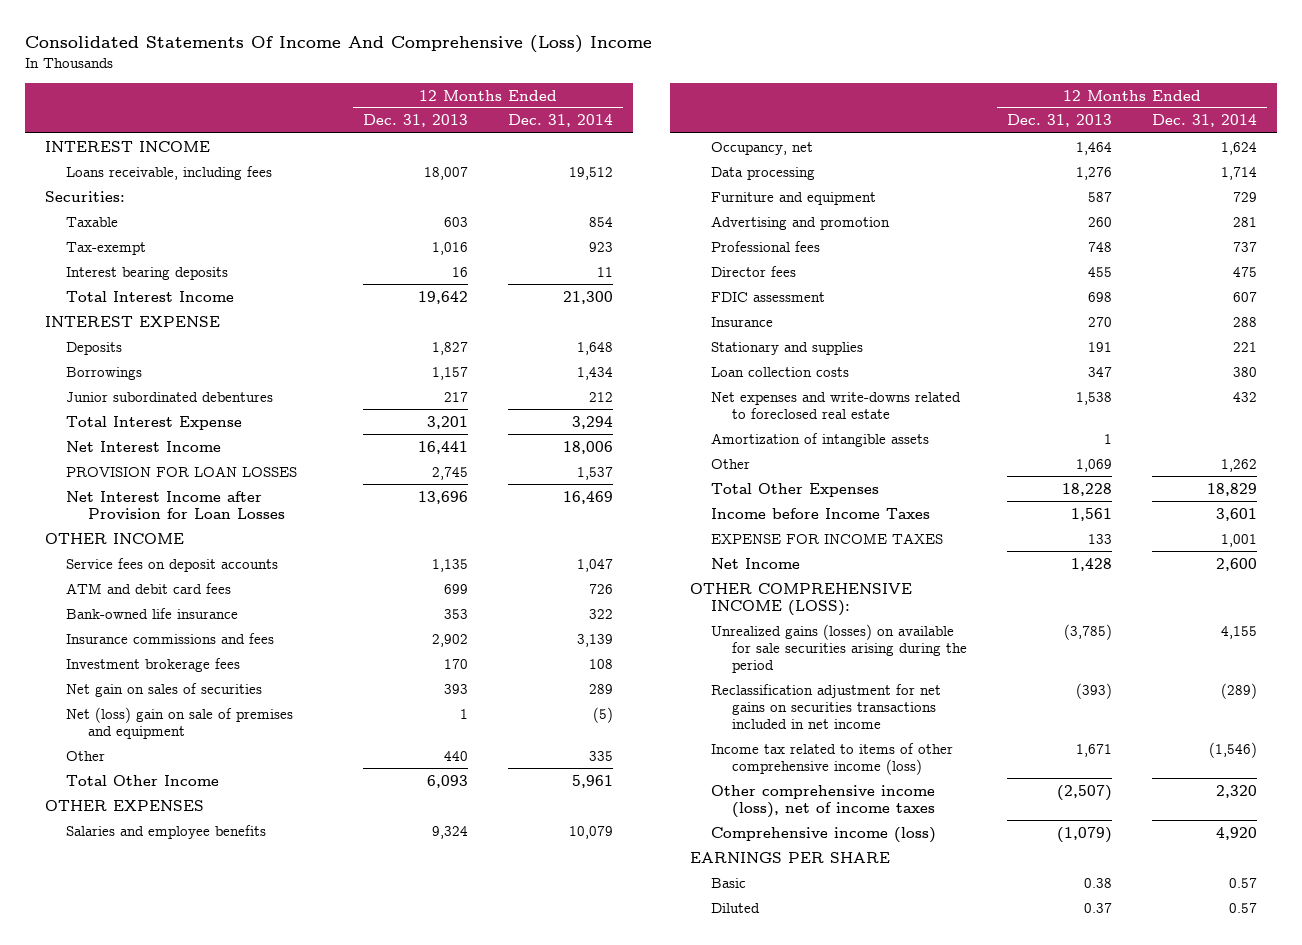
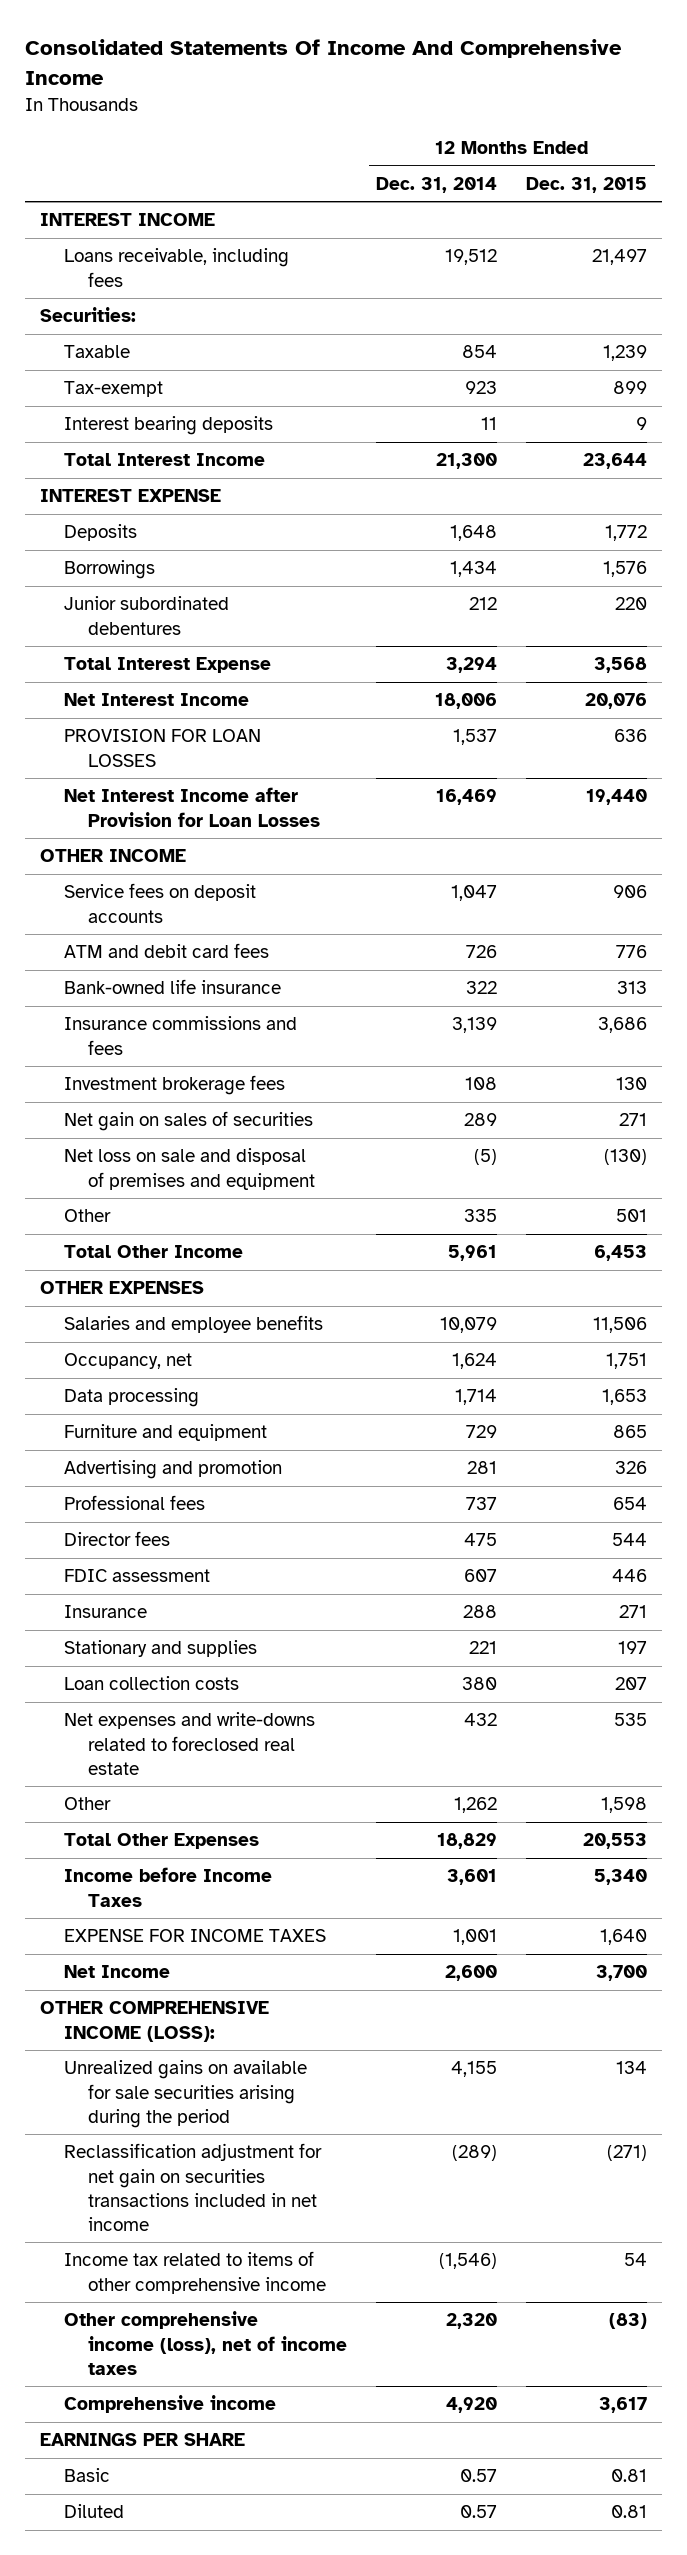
- Consolidated Statements Of Income And Comprehensive (Loss) Income
+ Consolidated Statements Of Income And Comprehensive Income
- | 12 Months Ended Dec. 31, 2013 | 12 Months Ended Dec. 31, 2014
+ | 12 Months Ended Dec. 31, 2014 | 12 Months Ended Dec. 31, 2015
- Net (loss) gain on sale of premises and equipment | 1 | (5)
+ Net loss on sale and disposal of premises and equipment | (5) | (130)
- Amortization of intangible assets | 1 |
- Unrealized gains (losses) on available for sale securities arising during the period | (3,785) | 4,155
- Reclassification adjustment for net gains on securities transactions included in net income | (393) | (289)
- Income tax related to items of other comprehensive income (loss) | 1,671 | (1,546)
+ Unrealized gains on available for sale securities arising during the period | 4,155 | 134
+ Reclassification adjustment for net gain on securities transactions included in net income | (289) | (271)
+ Income tax related to items of other comprehensive income | (1,546) | 54
- Comprehensive income (loss) | (1,079) | 4,920
+ Comprehensive income | 4,920 | 3,617

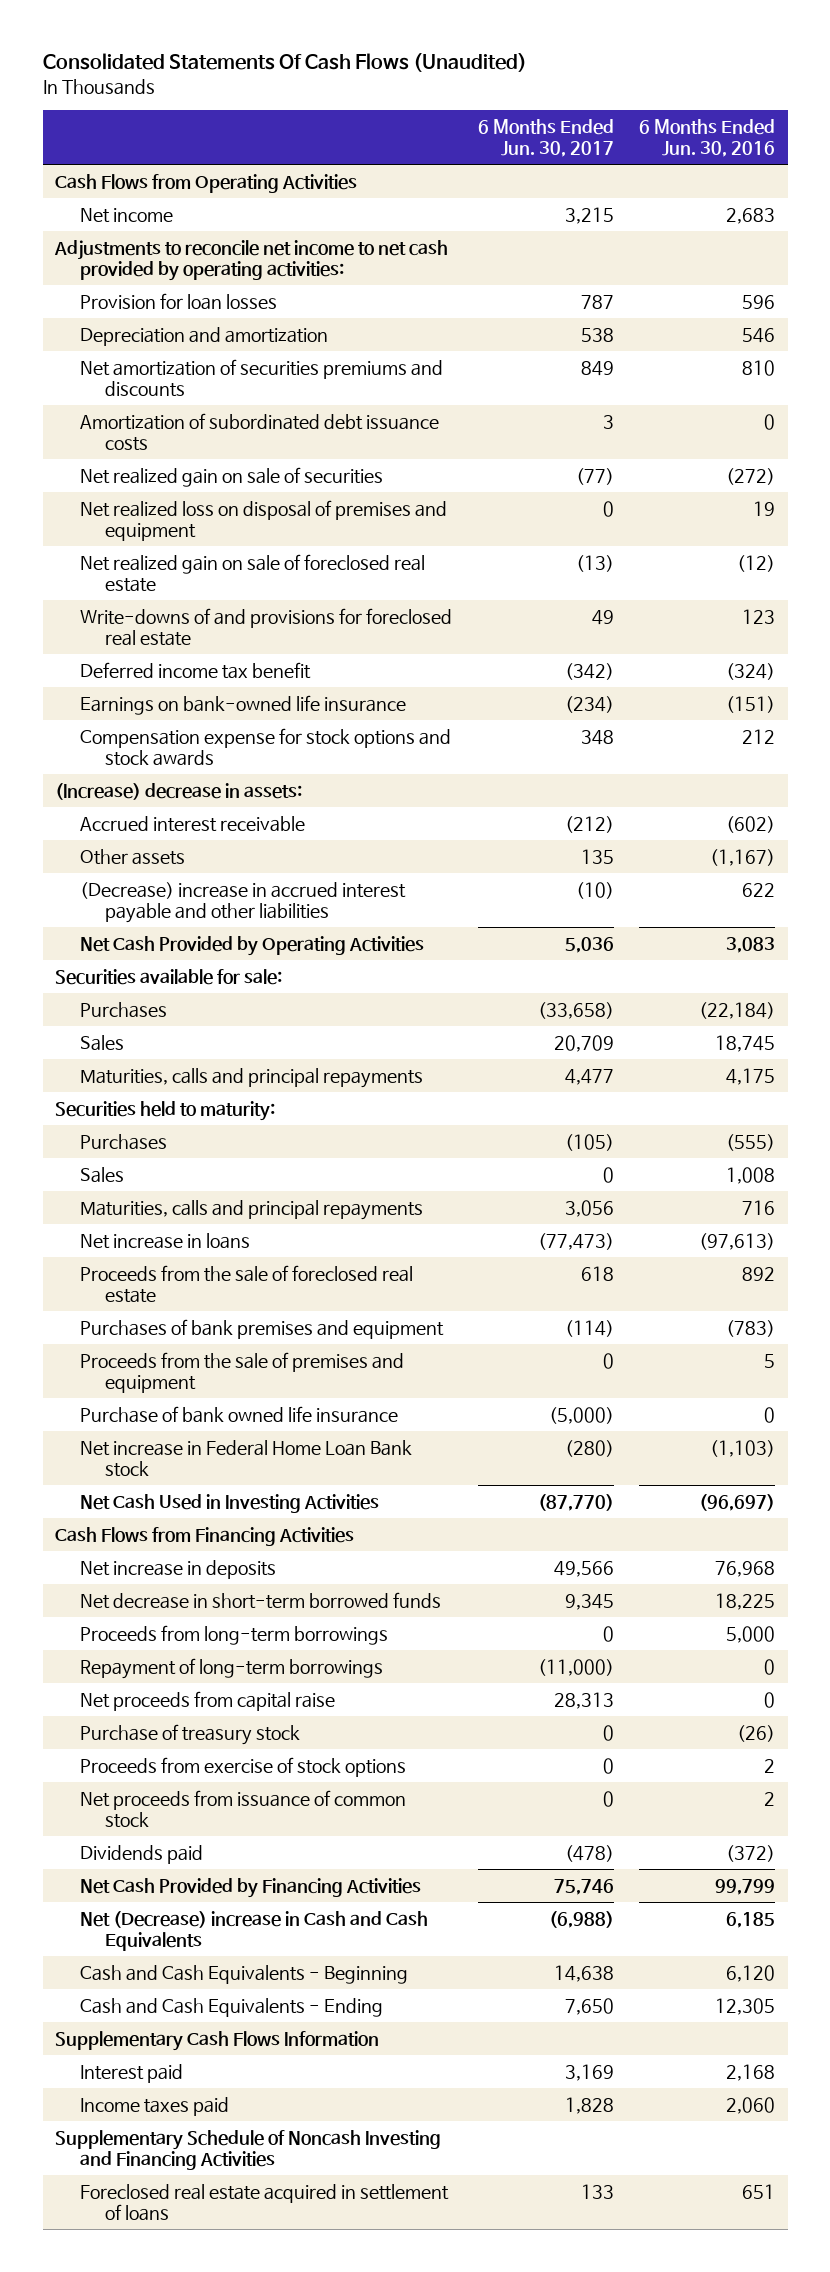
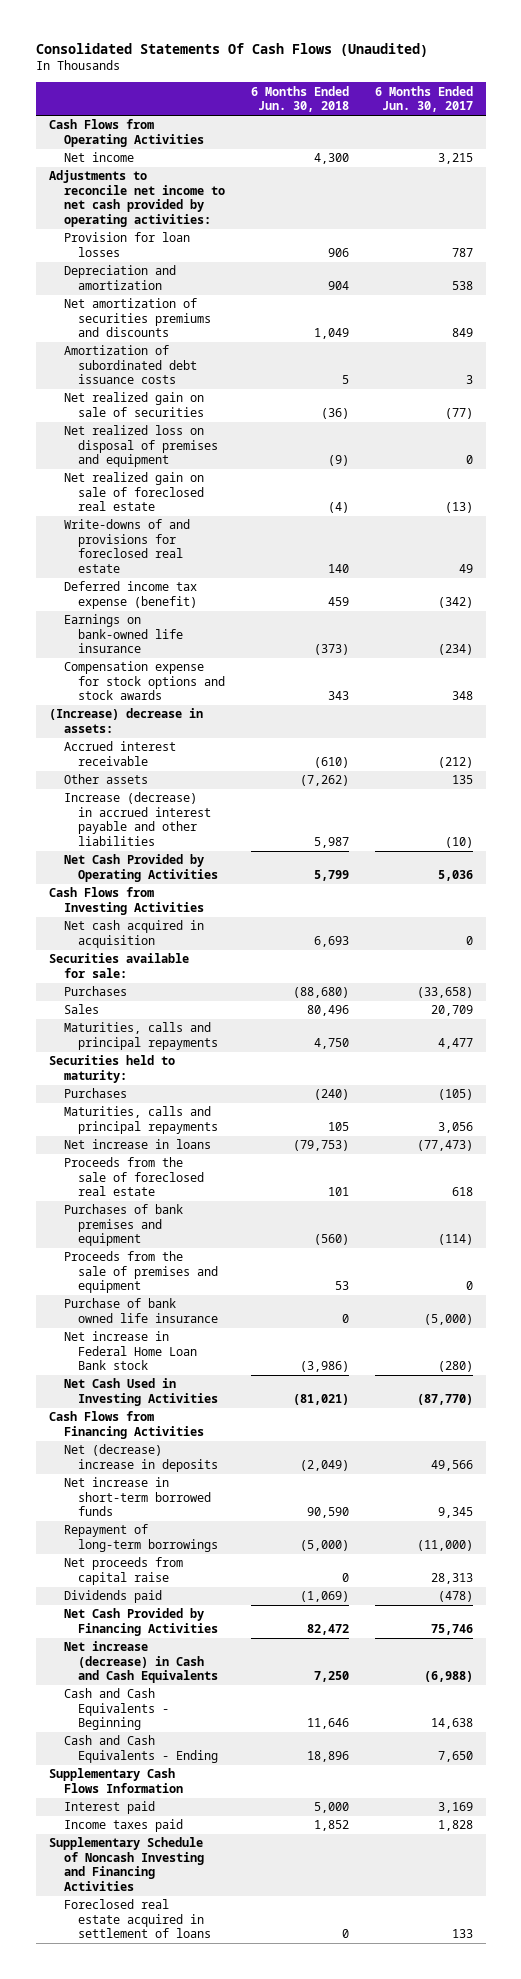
- | 6 Months Ended Jun. 30, 2017 | 6 Months Ended Jun. 30, 2016
+ | 6 Months Ended Jun. 30, 2018 | 6 Months Ended Jun. 30, 2017
- Deferred income tax benefit | (342) | (324)
+ Deferred income tax expense (benefit) | 459 | (342)
- (Decrease) increase in accrued interest payable and other liabilities | (10) | 622
+ Increase (decrease) in accrued interest payable and other liabilities | 5,987 | (10)
+ Cash Flows from Investing Activities
+ Net cash acquired in acquisition | 6,693 | 0
- Sales | 0 | 1,008
- Net increase in deposits | 49,566 | 76,968
- Net decrease in short-term borrowed funds | 9,345 | 18,225
- Proceeds from long-term borrowings | 0 | 5,000
+ Net (decrease) increase in deposits | (2,049) | 49,566
+ Net increase in short-term borrowed funds | 90,590 | 9,345
- Purchase of treasury stock | 0 | (26)
- Proceeds from exercise of stock options | 0 | 2
- Net proceeds from issuance of common stock | 0 | 2
- Net (Decrease) increase in Cash and Cash Equivalents | (6,988) | 6,185
+ Net increase (decrease) in Cash and Cash Equivalents | 7,250 | (6,988)

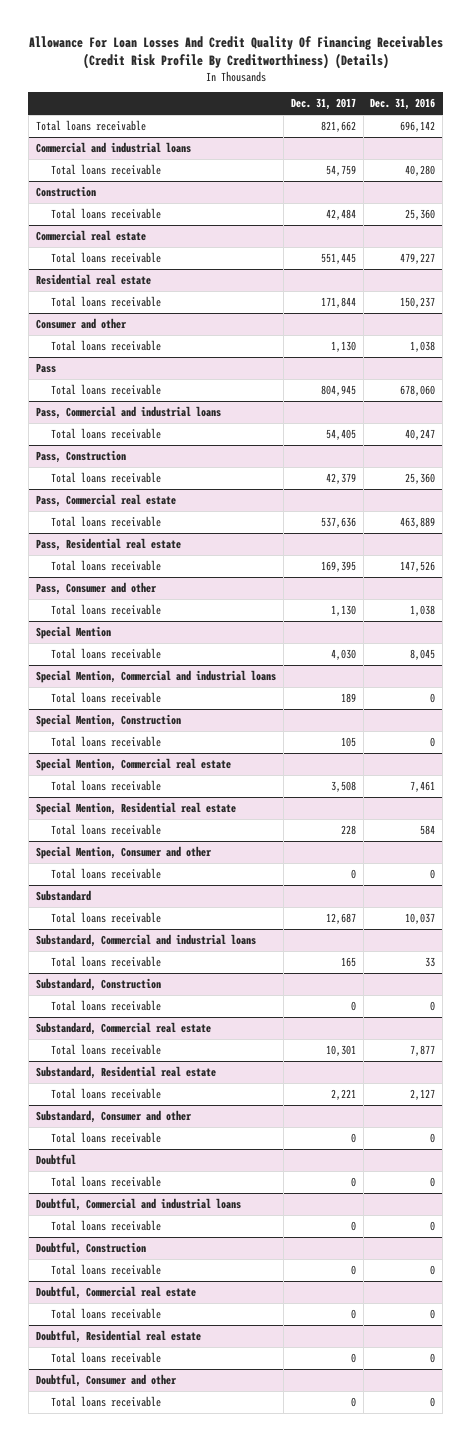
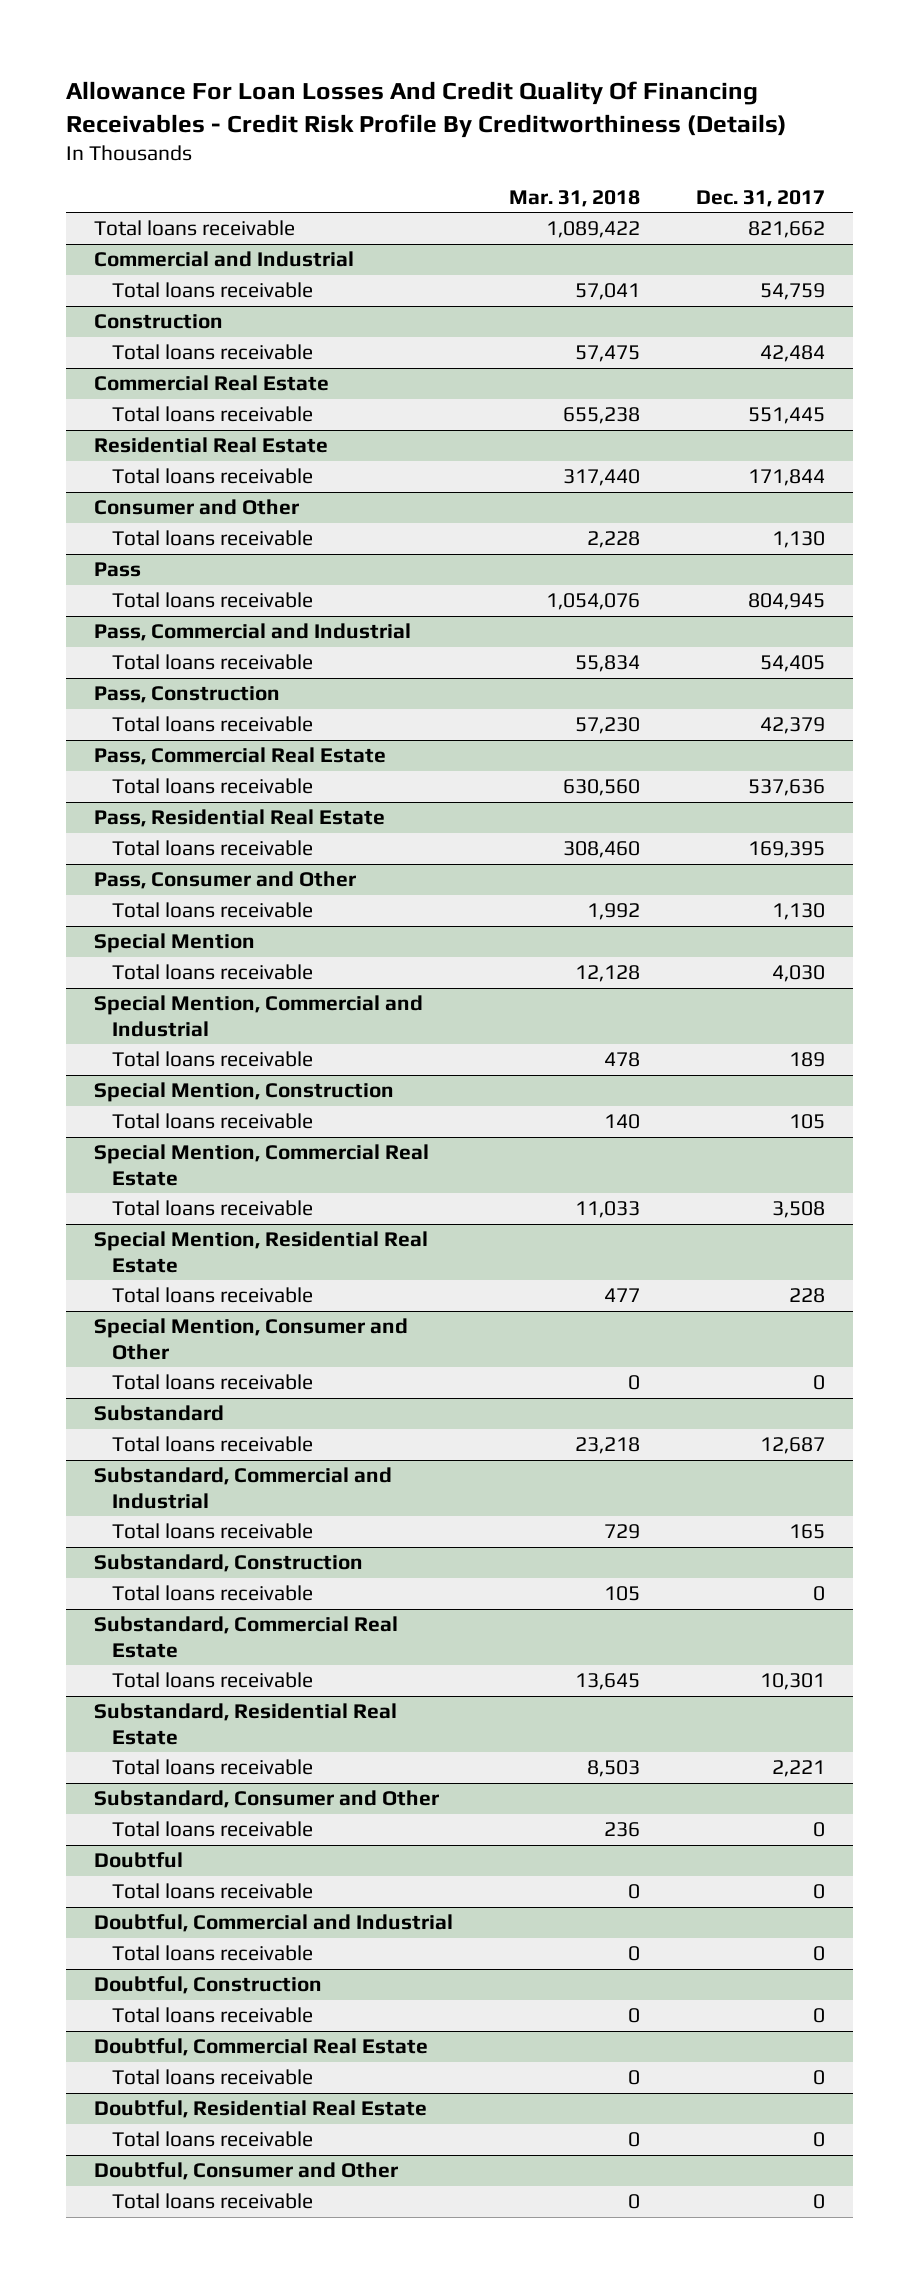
- Allowance For Loan Losses And Credit Quality Of Financing Receivables (Credit Risk Profile By Creditworthiness) (Details)
+ Allowance For Loan Losses And Credit Quality Of Financing Receivables - Credit Risk Profile By Creditworthiness (Details)
- | Dec. 31, 2017 | Dec. 31, 2016
+ | Mar. 31, 2018 | Dec. 31, 2017
- Commercial and industrial loans
+ Commercial and Industrial
- Commercial real estate
+ Commercial Real Estate
- Residential real estate
+ Residential Real Estate
- Consumer and other
+ Consumer and Other
- Pass, Commercial and industrial loans
+ Pass, Commercial and Industrial
- Pass, Commercial real estate
+ Pass, Commercial Real Estate
- Pass, Residential real estate
+ Pass, Residential Real Estate
- Pass, Consumer and other
+ Pass, Consumer and Other
- Special Mention, Commercial and industrial loans
+ Special Mention, Commercial and Industrial
- Special Mention, Commercial real estate
+ Special Mention, Commercial Real Estate
- Special Mention, Residential real estate
+ Special Mention, Residential Real Estate
- Special Mention, Consumer and other
+ Special Mention, Consumer and Other
- Substandard, Commercial and industrial loans
+ Substandard, Commercial and Industrial
- Substandard, Commercial real estate
+ Substandard, Commercial Real Estate
- Substandard, Residential real estate
+ Substandard, Residential Real Estate
- Substandard, Consumer and other
+ Substandard, Consumer and Other
- Doubtful, Commercial and industrial loans
+ Doubtful, Commercial and Industrial
- Doubtful, Commercial real estate
+ Doubtful, Commercial Real Estate
- Doubtful, Residential real estate
+ Doubtful, Residential Real Estate
- Doubtful, Consumer and other
+ Doubtful, Consumer and Other

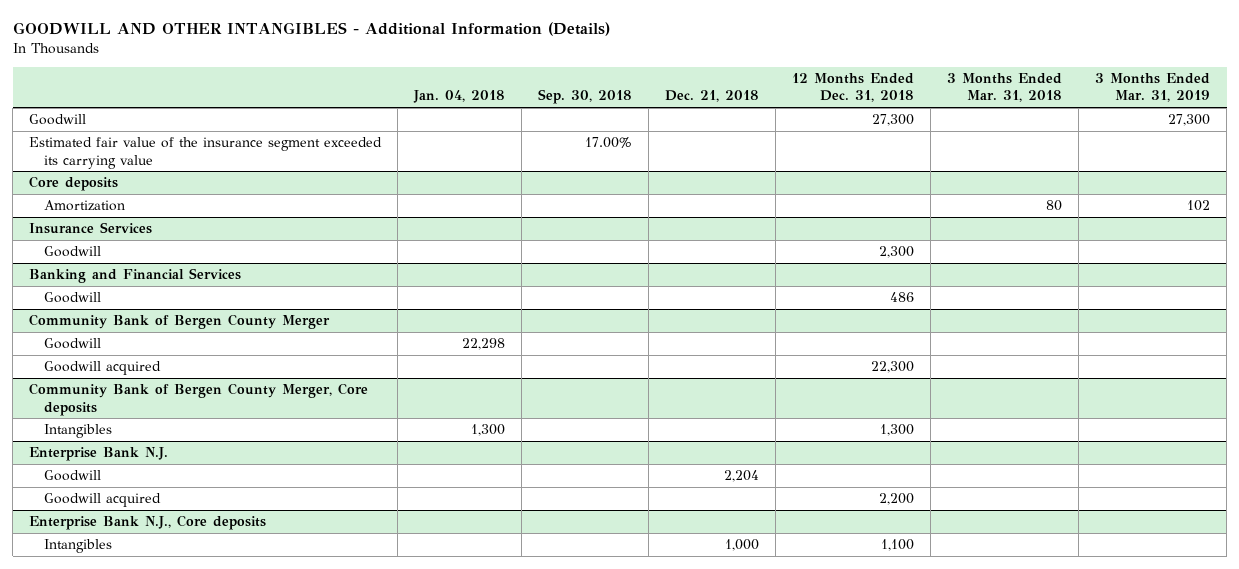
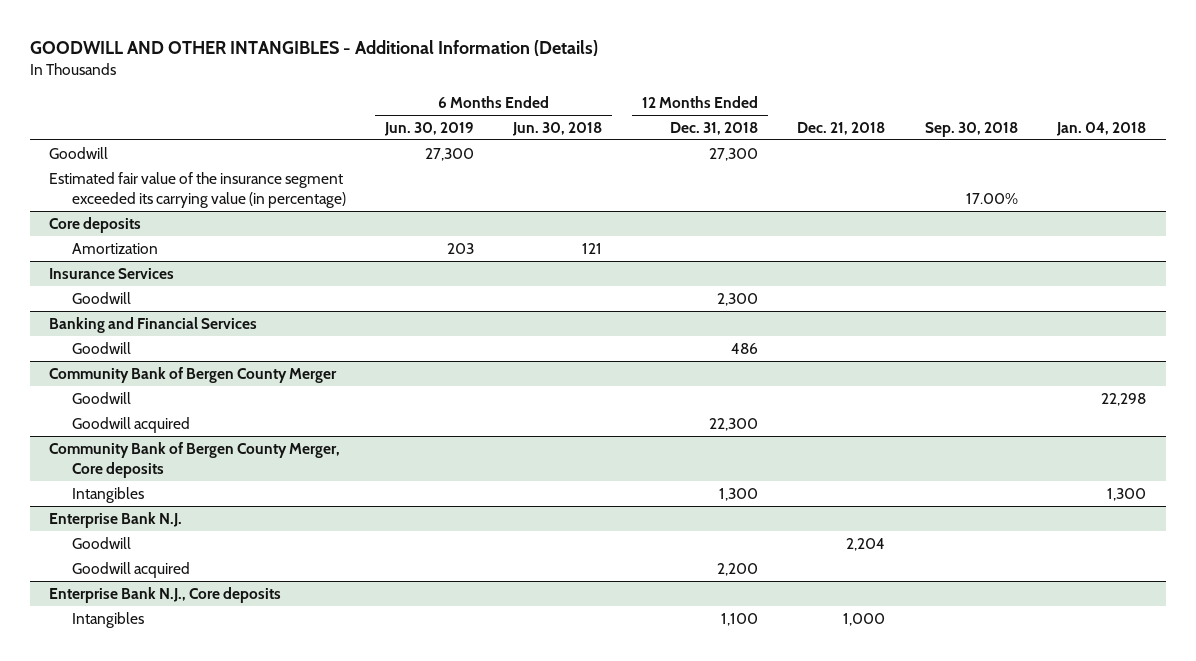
- | Jan. 04, 2018 | Sep. 30, 2018 | Dec. 21, 2018 | 12 Months Ended Dec. 31, 2018 | 3 Months Ended Mar. 31, 2018 | 3 Months Ended Mar. 31, 2019
+ | 6 Months Ended Jun. 30, 2019 | 6 Months Ended Jun. 30, 2018 | 12 Months Ended Dec. 31, 2018 | Dec. 21, 2018 | Sep. 30, 2018 | Jan. 04, 2018
- Estimated fair value of the insurance segment exceeded its carrying value | | 17.00% | | | |
+ Estimated fair value of the insurance segment exceeded its carrying value (in percentage) | | | | | 17.00% |

